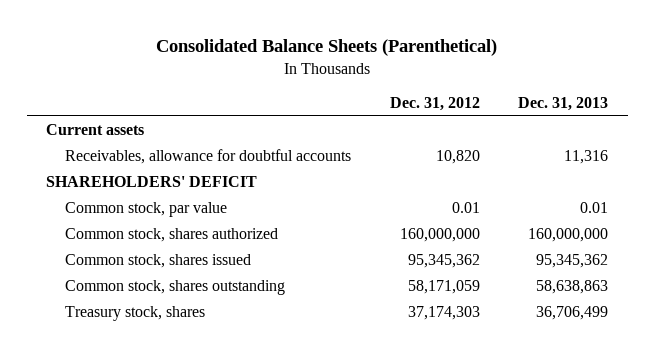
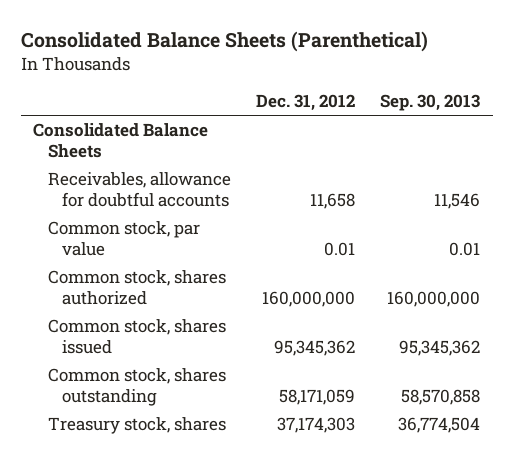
- | Dec. 31, 2012 | Dec. 31, 2013
+ | Dec. 31, 2012 | Sep. 30, 2013
- Current assets
- Receivables, allowance for doubtful accounts | 10,820 | 11,316
- SHAREHOLDERS' DEFICIT
+ Consolidated Balance Sheets
+ Receivables, allowance for doubtful accounts | 11,658 | 11,546

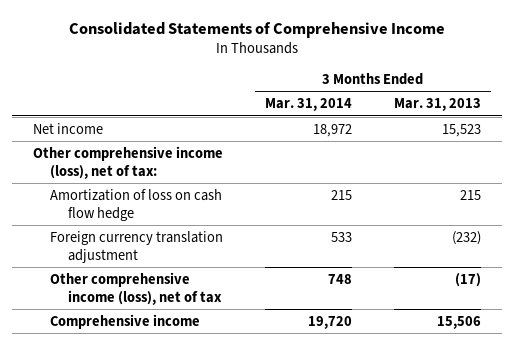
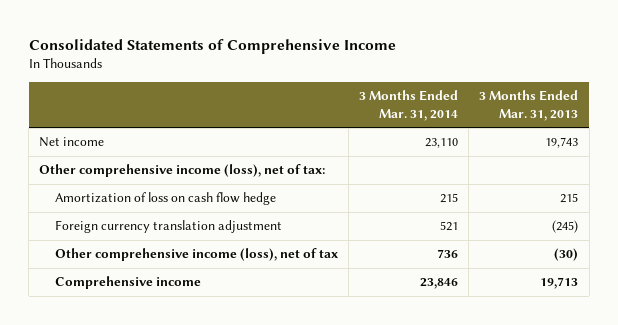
- Net income | 18,972 | 15,523
+ Net income | 23,110 | 19,743
- Foreign currency translation adjustment | 533 | (232)
- Other comprehensive income (loss), net of tax | 748 | (17)
- Comprehensive income | 19,720 | 15,506
+ Foreign currency translation adjustment | 521 | (245)
+ Other comprehensive income (loss), net of tax | 736 | (30)
+ Comprehensive income | 23,846 | 19,713

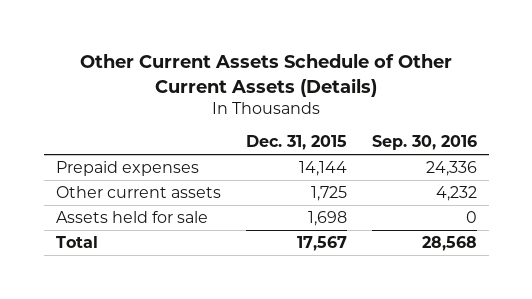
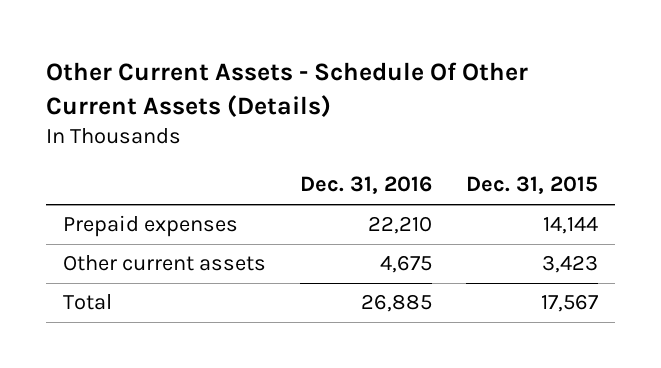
- Other Current Assets Schedule of Other Current Assets (Details)
+ Other Current Assets - Schedule Of Other Current Assets (Details)
- | Dec. 31, 2015 | Sep. 30, 2016
+ | Dec. 31, 2016 | Dec. 31, 2015
- Other current assets | 1,725 | 4,232
- Assets held for sale | 1,698 | 0
+ Other current assets | 4,675 | 3,423

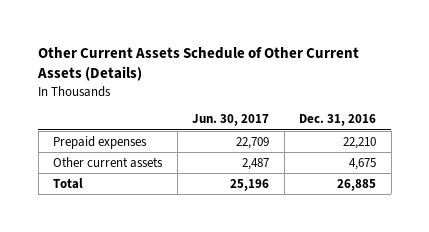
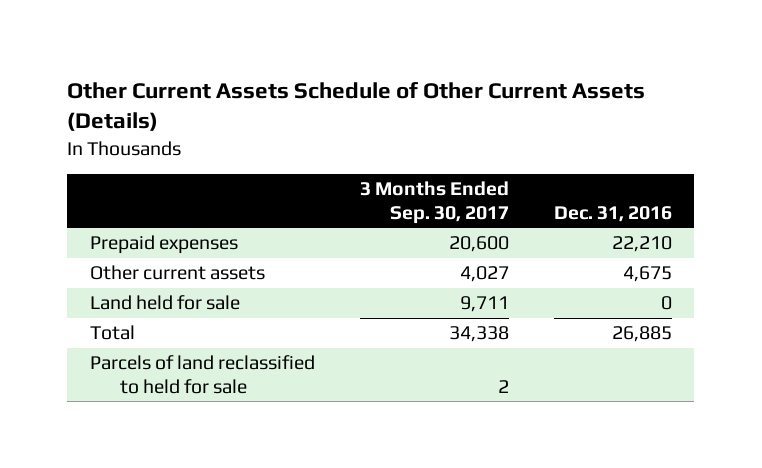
- | Jun. 30, 2017 | Dec. 31, 2016
+ | 3 Months Ended Sep. 30, 2017 | Dec. 31, 2016
+ Land held for sale | 9,711 | 0
+ Parcels of land reclassified to held for sale | 2 |

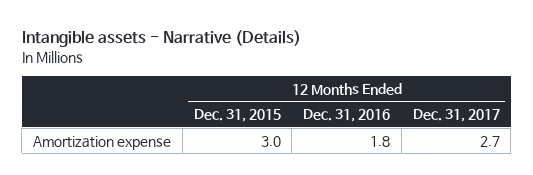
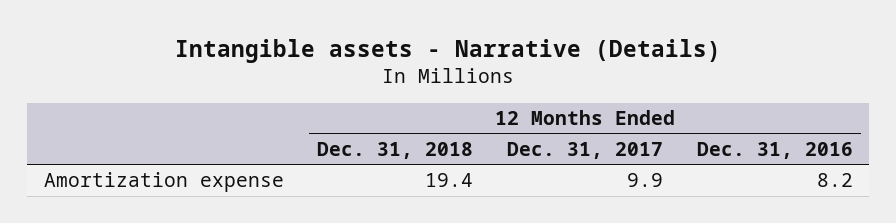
- | 12 Months Ended Dec. 31, 2015 | 12 Months Ended Dec. 31, 2016 | 12 Months Ended Dec. 31, 2017
+ | 12 Months Ended Dec. 31, 2018 | 12 Months Ended Dec. 31, 2017 | 12 Months Ended Dec. 31, 2016
- Amortization expense | 3.0 | 1.8 | 2.7
+ Amortization expense | 19.4 | 9.9 | 8.2

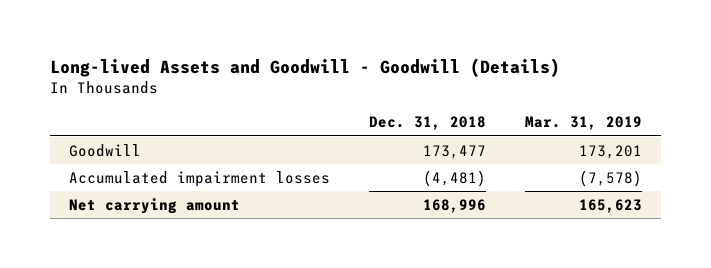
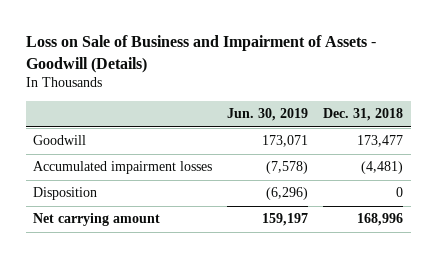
- Long-lived Assets and Goodwill - Goodwill (Details)
+ Loss on Sale of Business and Impairment of Assets - Goodwill (Details)
- | Dec. 31, 2018 | Mar. 31, 2019
+ | Jun. 30, 2019 | Dec. 31, 2018
+ Disposition | (6,296) | 0

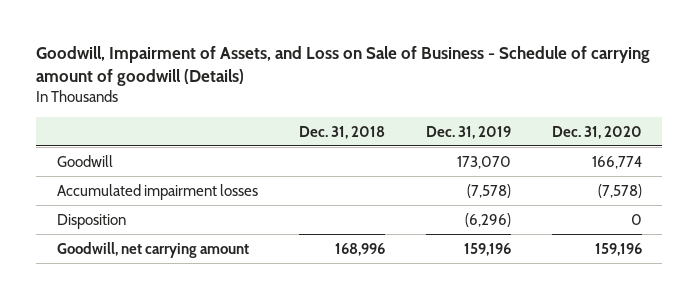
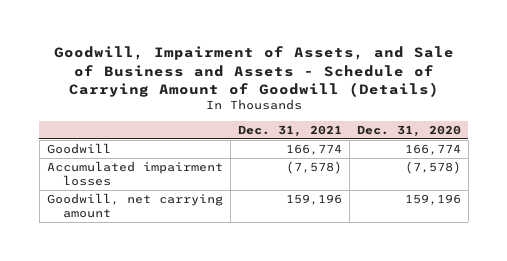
- Goodwill, Impairment of Assets, and Loss on Sale of Business - Schedule of carrying amount of goodwill (Details)
+ Goodwill, Impairment of Assets, and Sale of Business and Assets - Schedule of Carrying Amount of Goodwill (Details)
- | Dec. 31, 2018 | Dec. 31, 2019 | Dec. 31, 2020
+ | Dec. 31, 2021 | Dec. 31, 2020
- Disposition | | (6,296) | 0

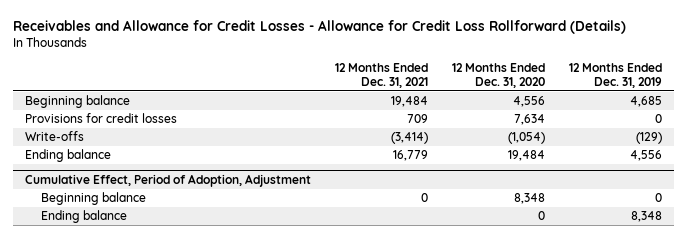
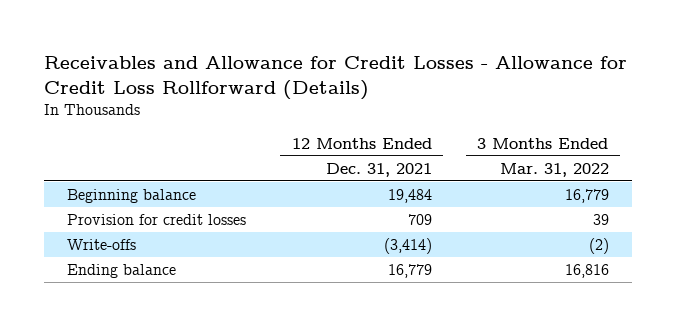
- | 12 Months Ended Dec. 31, 2021 | 12 Months Ended Dec. 31, 2020 | 12 Months Ended Dec. 31, 2019
+ | 12 Months Ended Dec. 31, 2021 | 3 Months Ended Mar. 31, 2022
- Provisions for credit losses | 709 | 7,634 | 0
+ Provision for credit losses | 709 | 39
- Cumulative Effect, Period of Adoption, Adjustment
- Beginning balance | 0 | 8,348 | 0
- Ending balance | | 0 | 8,348

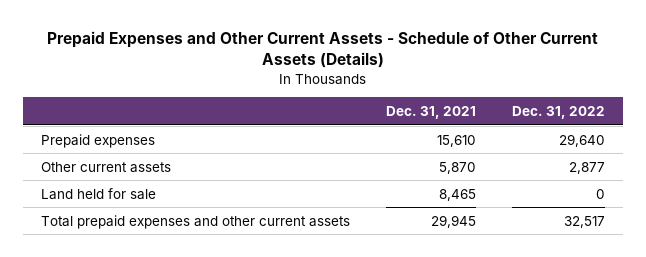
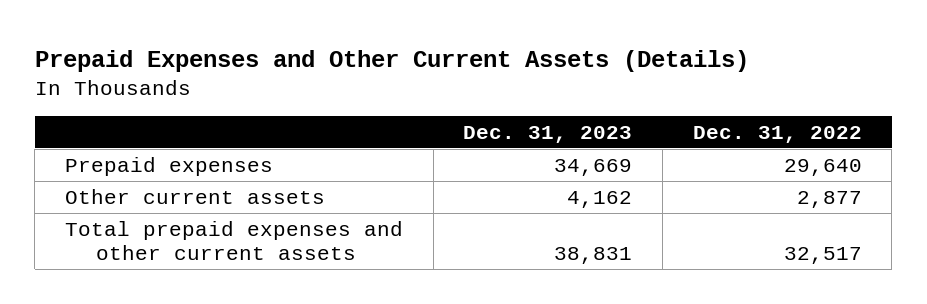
- Prepaid Expenses and Other Current Assets - Schedule of Other Current Assets (Details)
+ Prepaid Expenses and Other Current Assets (Details)
- | Dec. 31, 2021 | Dec. 31, 2022
+ | Dec. 31, 2023 | Dec. 31, 2022
- Land held for sale | 8,465 | 0

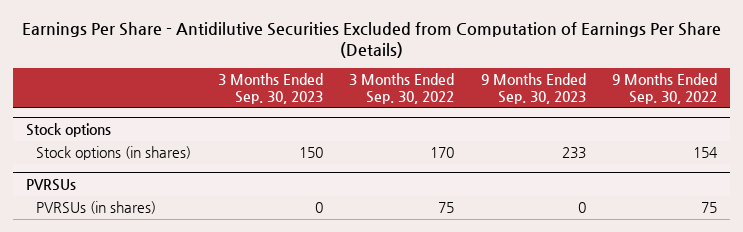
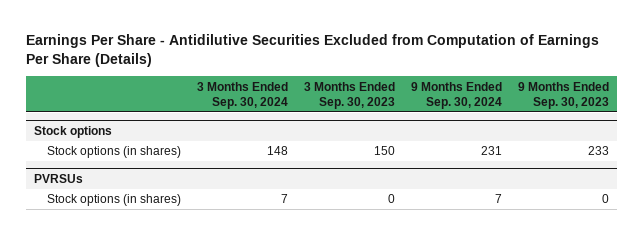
- | 3 Months Ended Sep. 30, 2023 | 3 Months Ended Sep. 30, 2022 | 9 Months Ended Sep. 30, 2023 | 9 Months Ended Sep. 30, 2022
+ | 3 Months Ended Sep. 30, 2024 | 3 Months Ended Sep. 30, 2023 | 9 Months Ended Sep. 30, 2024 | 9 Months Ended Sep. 30, 2023
@ PVRSUs
- PVRSUs (in shares) | 0 | 75 | 0 | 75
+ Stock options (in shares) | 7 | 0 | 7 | 0

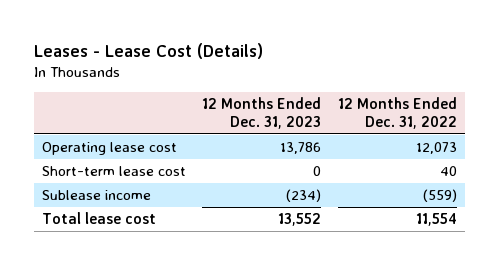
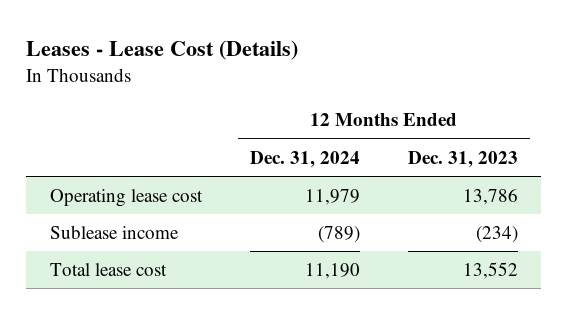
- | 12 Months Ended Dec. 31, 2023 | 12 Months Ended Dec. 31, 2022
+ | 12 Months Ended Dec. 31, 2024 | 12 Months Ended Dec. 31, 2023
- Short-term lease cost | 0 | 40

